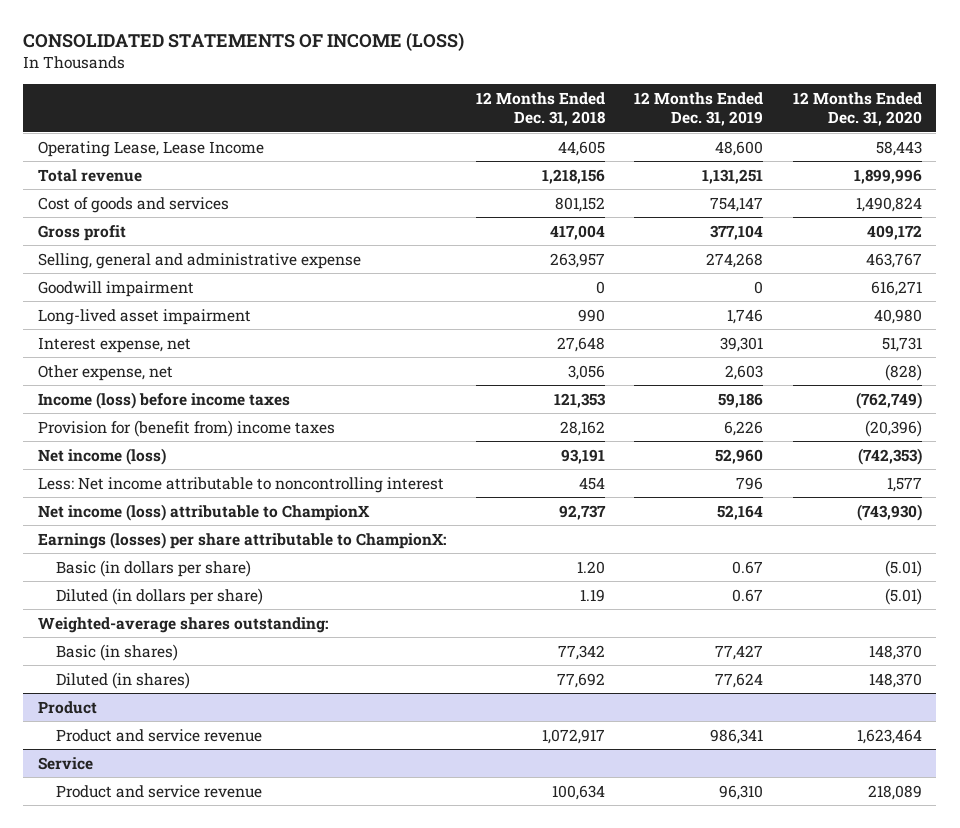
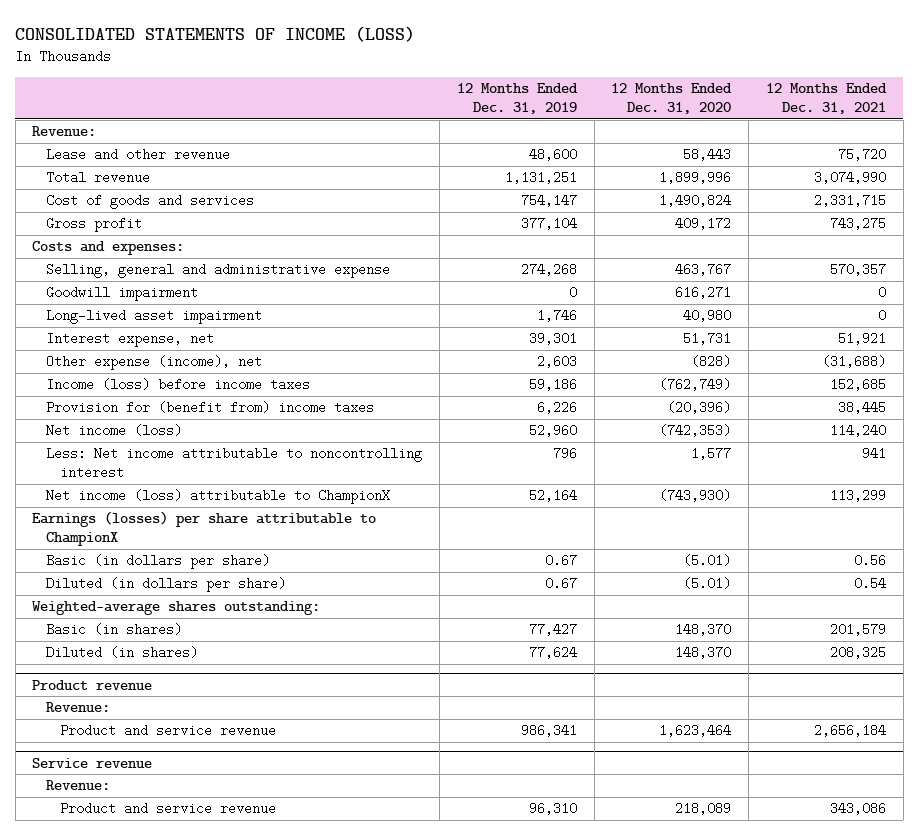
- | 12 Months Ended Dec. 31, 2018 | 12 Months Ended Dec. 31, 2019 | 12 Months Ended Dec. 31, 2020
+ | 12 Months Ended Dec. 31, 2019 | 12 Months Ended Dec. 31, 2020 | 12 Months Ended Dec. 31, 2021
- Operating Lease, Lease Income | 44,605 | 48,600 | 58,443
+ Revenue:
+ Lease and other revenue | 48,600 | 58,443 | 75,720
+ Costs and expenses:
- Other expense, net | 3,056 | 2,603 | (828)
+ Other expense (income), net | 2,603 | (828) | (31,688)
- Earnings (losses) per share attributable to ChampionX:
+ Earnings (losses) per share attributable to ChampionX
- Product
+ Product revenue
+ Revenue:
- Service
+ Service revenue
+ Revenue:

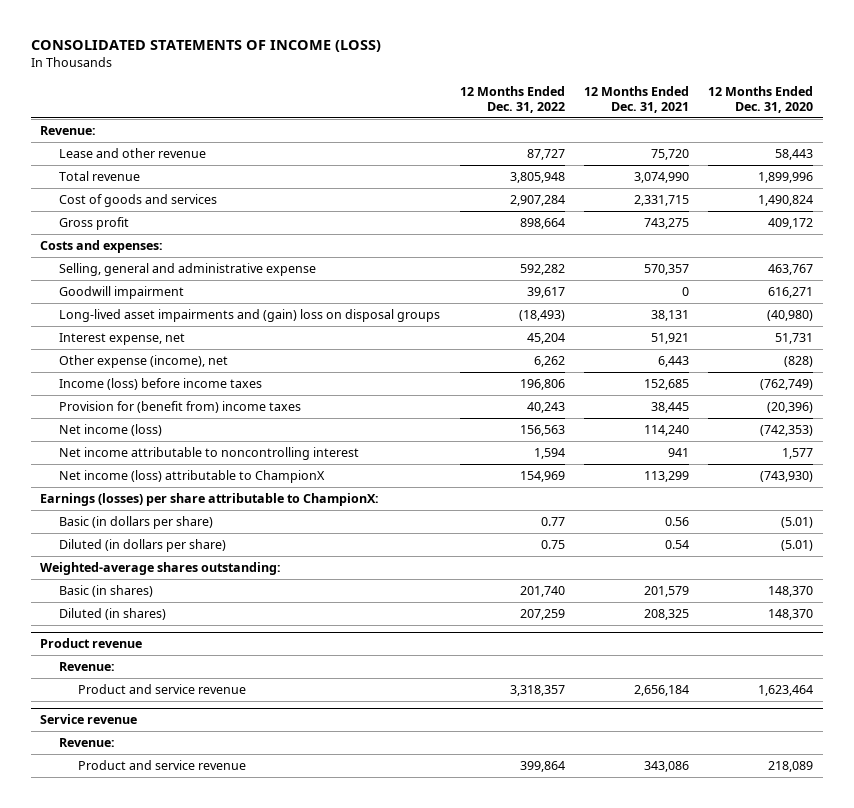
- | 12 Months Ended Dec. 31, 2019 | 12 Months Ended Dec. 31, 2020 | 12 Months Ended Dec. 31, 2021
+ | 12 Months Ended Dec. 31, 2022 | 12 Months Ended Dec. 31, 2021 | 12 Months Ended Dec. 31, 2020
- Long-lived asset impairment | 1,746 | 40,980 | 0
+ Long-lived asset impairments and (gain) loss on disposal groups | (18,493) | 38,131 | (40,980)
- Other expense (income), net | 2,603 | (828) | (31,688)
+ Other expense (income), net | 6,262 | 6,443 | (828)
- Less: Net income attributable to noncontrolling interest | 796 | 1,577 | 941
+ Net income attributable to noncontrolling interest | 1,594 | 941 | 1,577
- Earnings (losses) per share attributable to ChampionX
+ Earnings (losses) per share attributable to ChampionX:

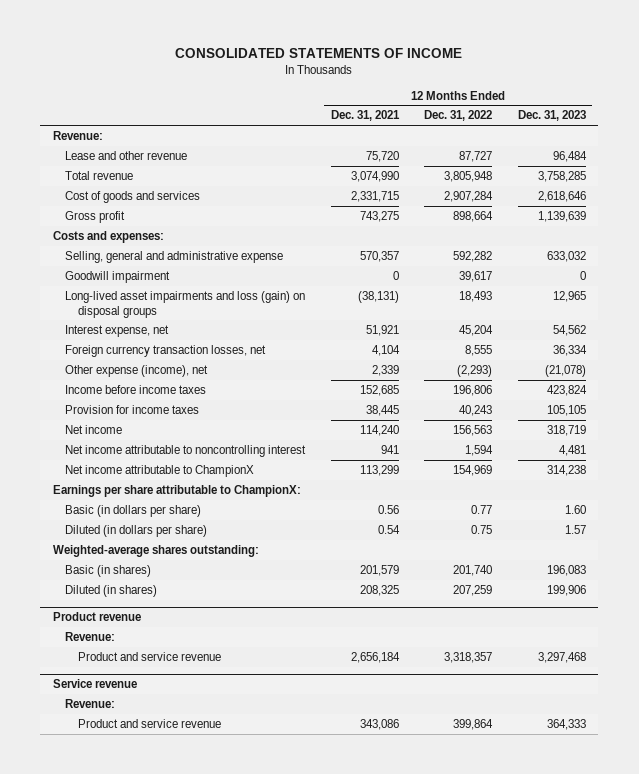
- CONSOLIDATED STATEMENTS OF INCOME (LOSS)
+ CONSOLIDATED STATEMENTS OF INCOME
- | 12 Months Ended Dec. 31, 2022 | 12 Months Ended Dec. 31, 2021 | 12 Months Ended Dec. 31, 2020
+ | 12 Months Ended Dec. 31, 2021 | 12 Months Ended Dec. 31, 2022 | 12 Months Ended Dec. 31, 2023
- Long-lived asset impairments and (gain) loss on disposal groups | (18,493) | 38,131 | (40,980)
+ Long-lived asset impairments and loss (gain) on disposal groups | (38,131) | 18,493 | 12,965
- Other expense (income), net | 6,262 | 6,443 | (828)
- Income (loss) before income taxes | 196,806 | 152,685 | (762,749)
- Provision for (benefit from) income taxes | 40,243 | 38,445 | (20,396)
- Net income (loss) | 156,563 | 114,240 | (742,353)
+ Foreign currency transaction losses, net | 4,104 | 8,555 | 36,334
+ Other expense (income), net | 2,339 | (2,293) | (21,078)
+ Income before income taxes | 152,685 | 196,806 | 423,824
+ Provision for income taxes | 38,445 | 40,243 | 105,105
+ Net income | 114,240 | 156,563 | 318,719
- Net income (loss) attributable to ChampionX | 154,969 | 113,299 | (743,930)
- Earnings (losses) per share attributable to ChampionX:
+ Net income attributable to ChampionX | 113,299 | 154,969 | 314,238
+ Earnings per share attributable to ChampionX:

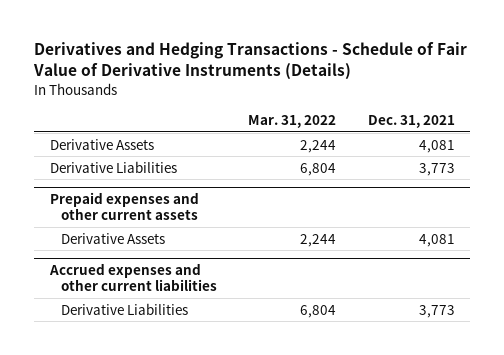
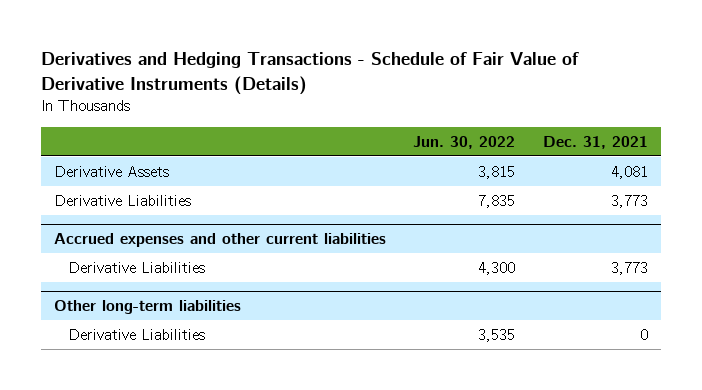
- | Mar. 31, 2022 | Dec. 31, 2021
+ | Jun. 30, 2022 | Dec. 31, 2021
- Prepaid expenses and other current assets
- Derivative Assets | 2,244 | 4,081
+ Other long-term liabilities
+ Derivative Liabilities | 3,535 | 0

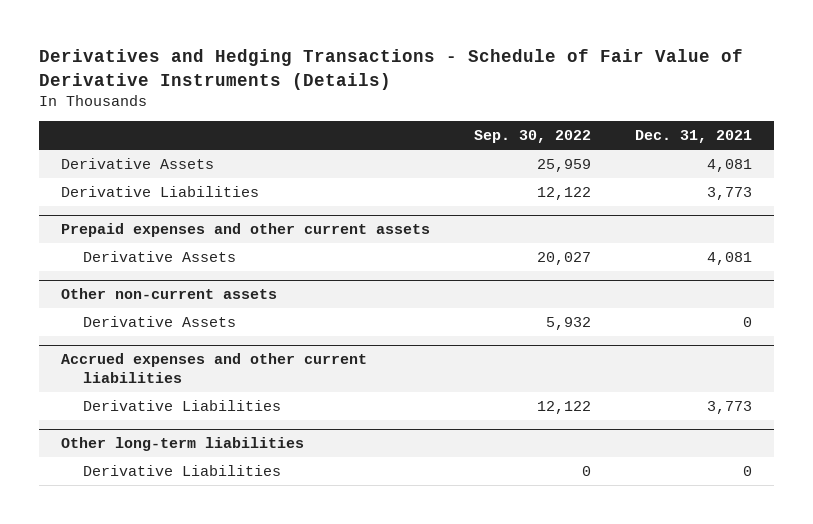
- | Jun. 30, 2022 | Dec. 31, 2021
+ | Sep. 30, 2022 | Dec. 31, 2021
+ Prepaid expenses and other current assets
+ Derivative Assets | 20,027 | 4,081
+ Other non-current assets
+ Derivative Assets | 5,932 | 0

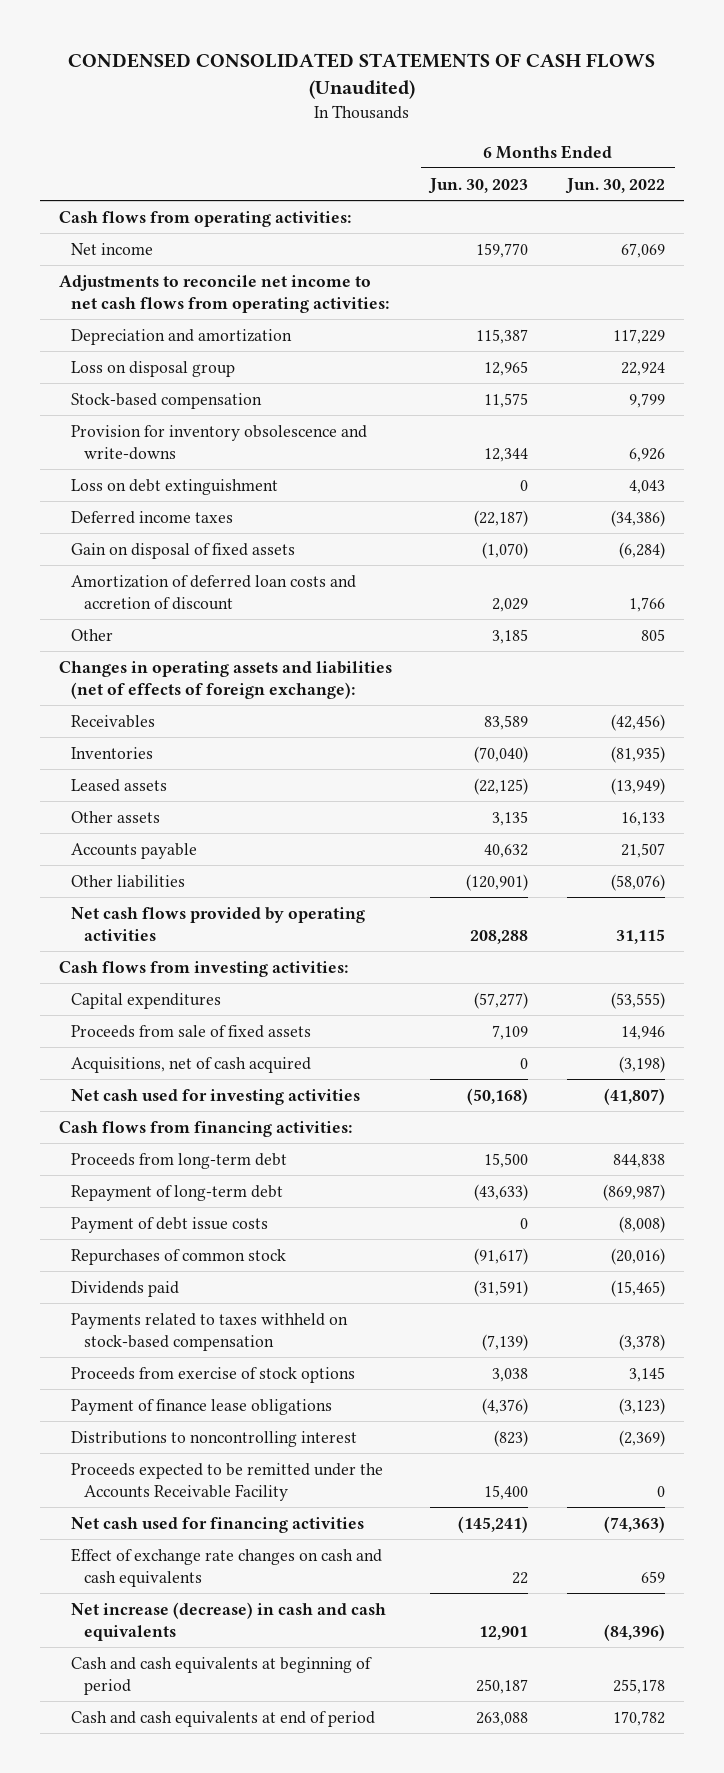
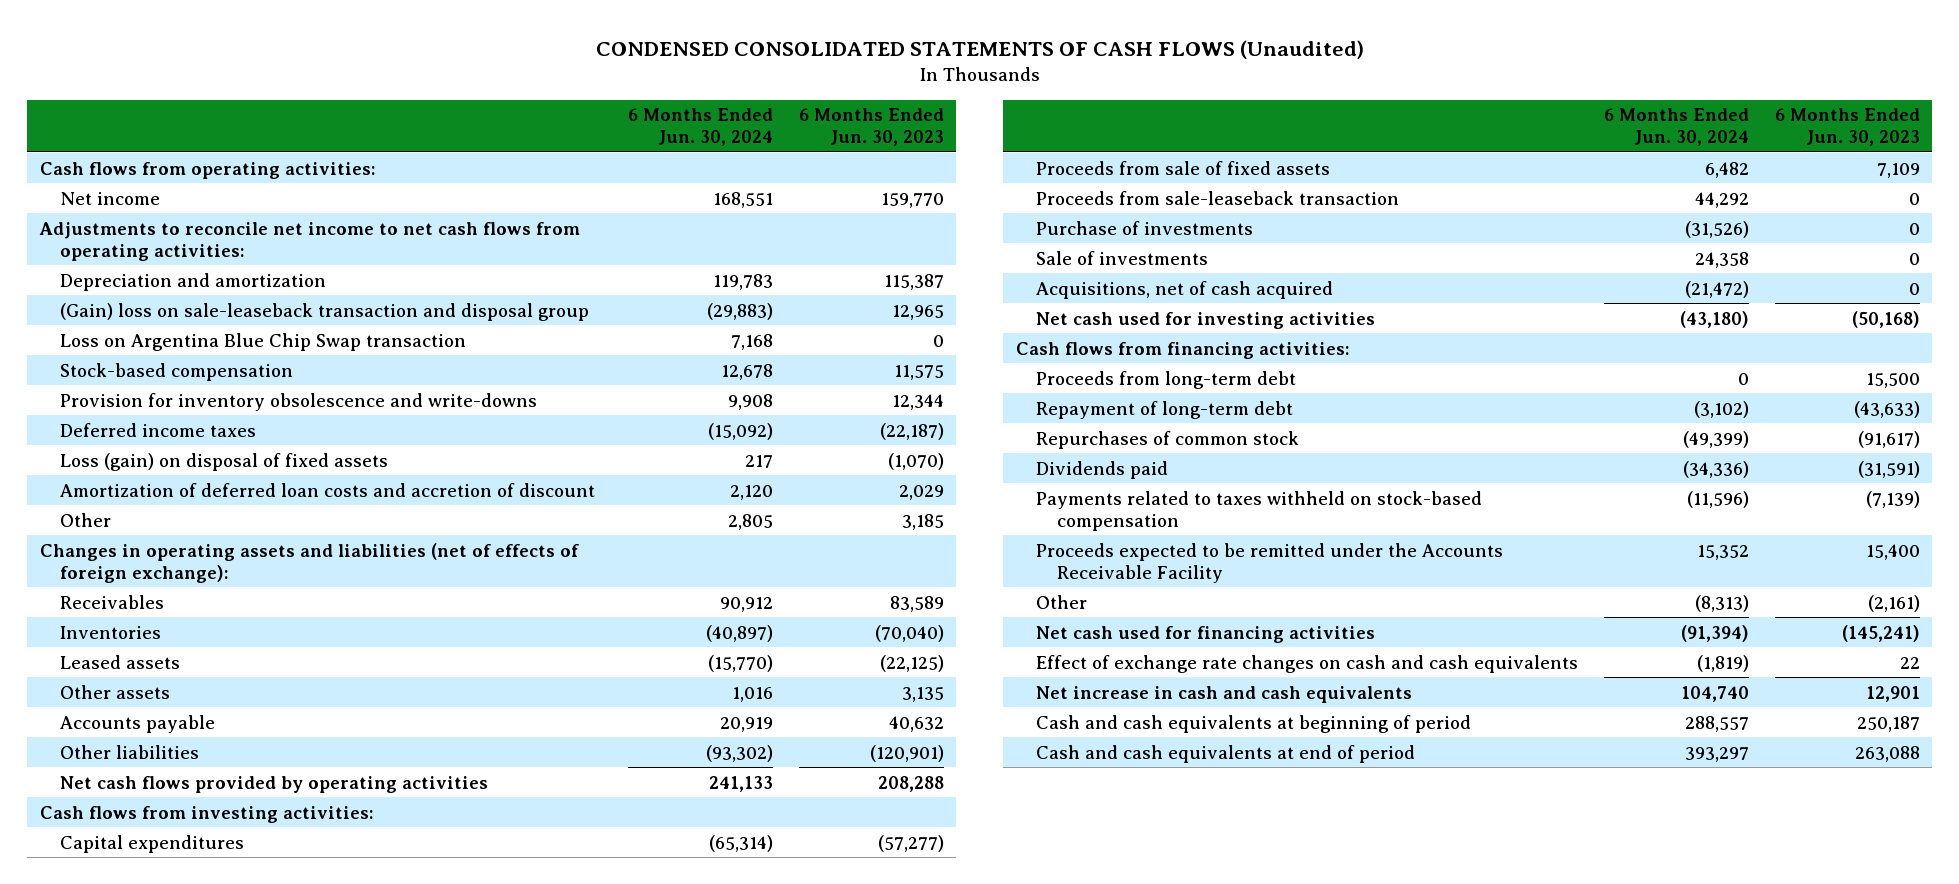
- | 6 Months Ended Jun. 30, 2023 | 6 Months Ended Jun. 30, 2022
+ | 6 Months Ended Jun. 30, 2024 | 6 Months Ended Jun. 30, 2023
- Loss on disposal group | 12,965 | 22,924
+ (Gain) loss on sale-leaseback transaction and disposal group | (29,883) | 12,965
+ Loss on Argentina Blue Chip Swap transaction | 7,168 | 0
- Loss on debt extinguishment | 0 | 4,043
- Gain on disposal of fixed assets | (1,070) | (6,284)
+ Loss (gain) on disposal of fixed assets | 217 | (1,070)
+ Proceeds from sale-leaseback transaction | 44,292 | 0
+ Purchase of investments | (31,526) | 0
+ Sale of investments | 24,358 | 0
- Payment of debt issue costs | 0 | (8,008)
- Proceeds from exercise of stock options | 3,038 | 3,145
- Payment of finance lease obligations | (4,376) | (3,123)
- Distributions to noncontrolling interest | (823) | (2,369)
+ Other | (8,313) | (2,161)
- Net increase (decrease) in cash and cash equivalents | 12,901 | (84,396)
+ Net increase in cash and cash equivalents | 104,740 | 12,901

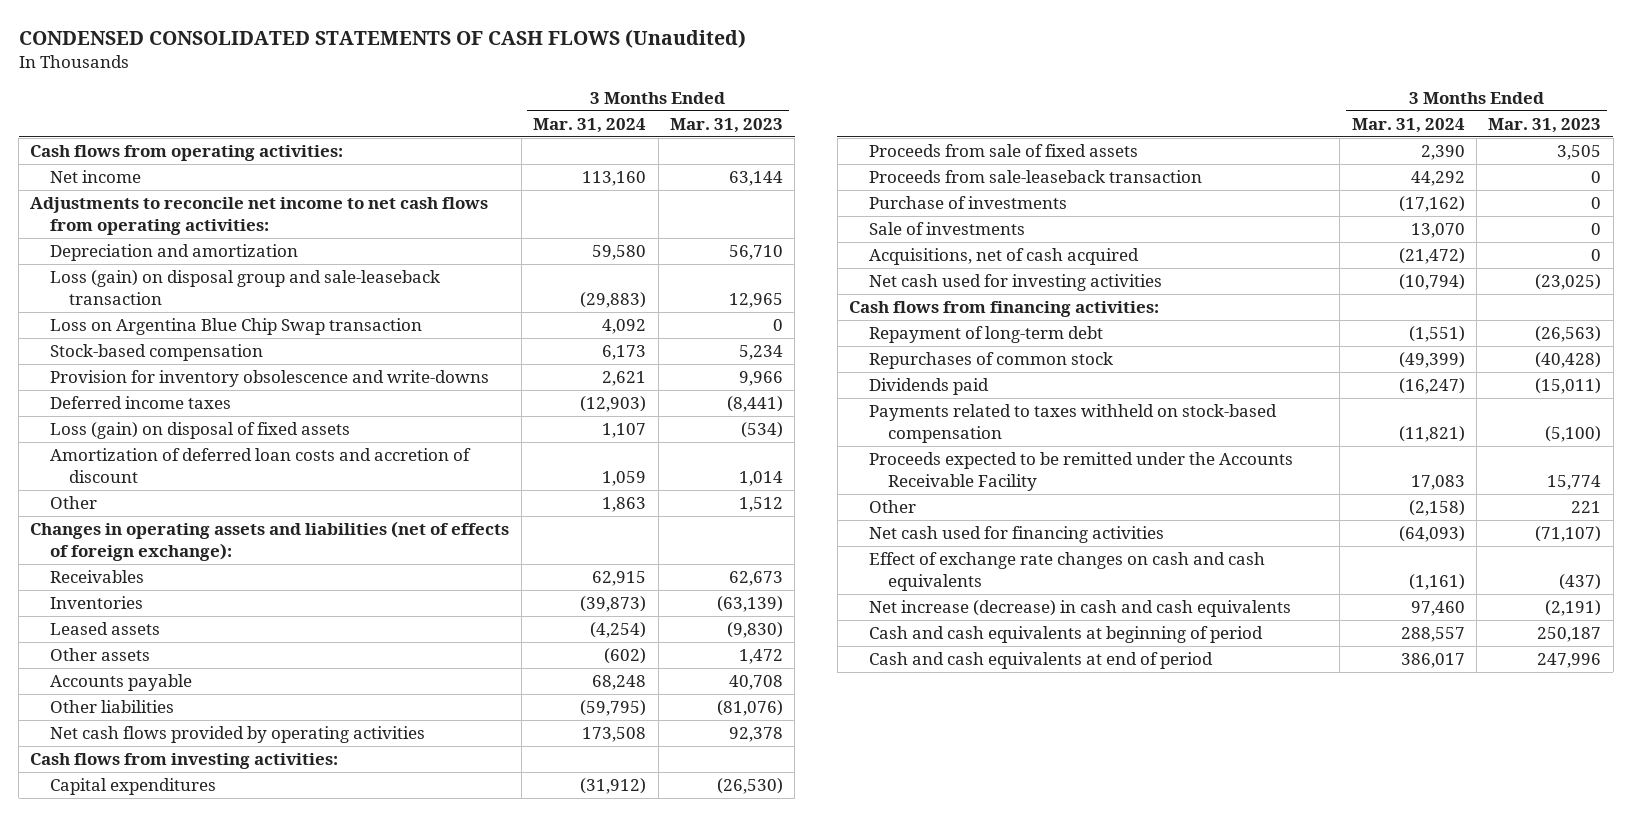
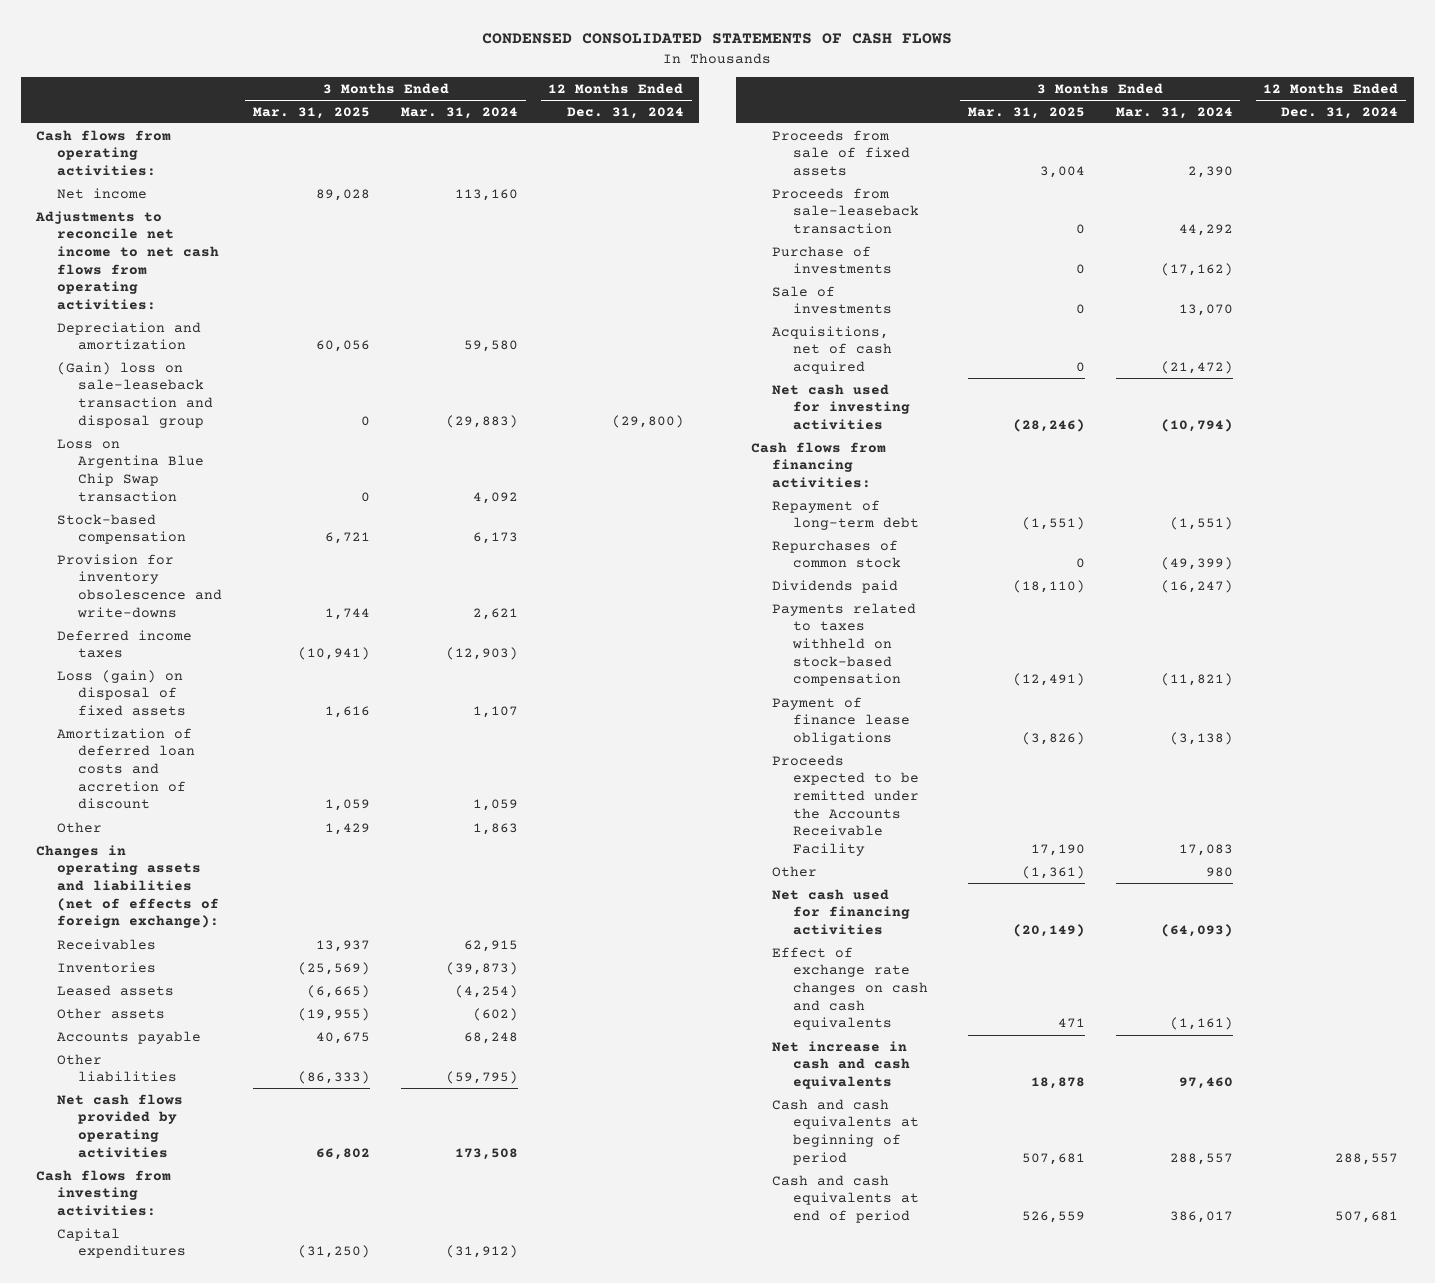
- CONDENSED CONSOLIDATED STATEMENTS OF CASH FLOWS (Unaudited)
+ CONDENSED CONSOLIDATED STATEMENTS OF CASH FLOWS
- | 3 Months Ended Mar. 31, 2024 | 3 Months Ended Mar. 31, 2023
+ | 3 Months Ended Mar. 31, 2025 | 3 Months Ended Mar. 31, 2024 | 12 Months Ended Dec. 31, 2024
- Loss (gain) on disposal group and sale-leaseback transaction | (29,883) | 12,965
+ (Gain) loss on sale-leaseback transaction and disposal group | 0 | (29,883) | (29,800)
+ Payment of finance lease obligations | (3,826) | (3,138) |
- Other | (2,158) | 221
+ Other | (1,361) | 980 |
- Net increase (decrease) in cash and cash equivalents | 97,460 | (2,191)
+ Net increase in cash and cash equivalents | 18,878 | 97,460 |

